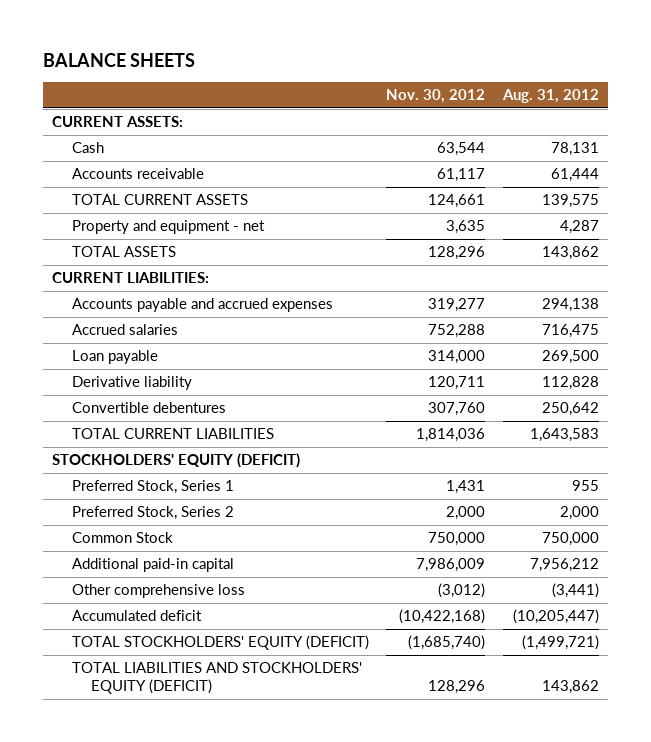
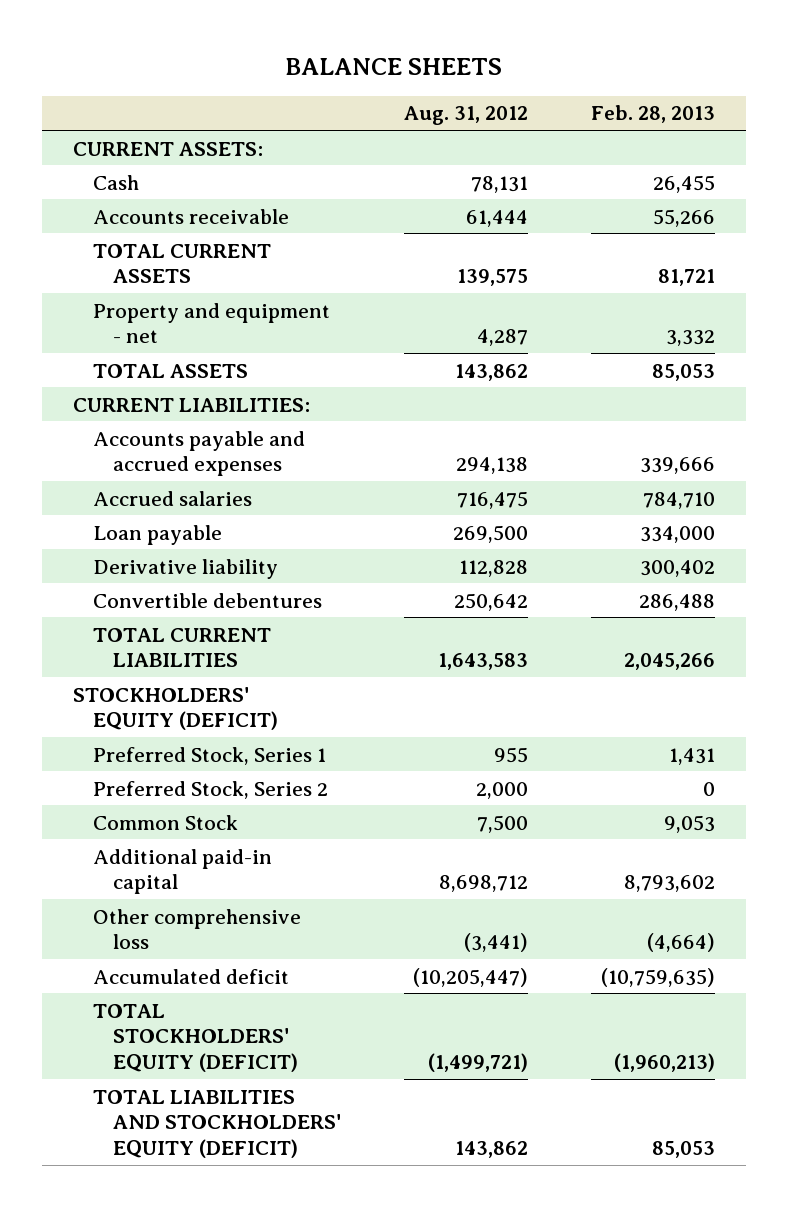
- | Nov. 30, 2012 | Aug. 31, 2012
+ | Aug. 31, 2012 | Feb. 28, 2013
- Common Stock | 750,000 | 750,000
- Additional paid-in capital | 7,986,009 | 7,956,212
+ Common Stock | 7,500 | 9,053
+ Additional paid-in capital | 8,698,712 | 8,793,602

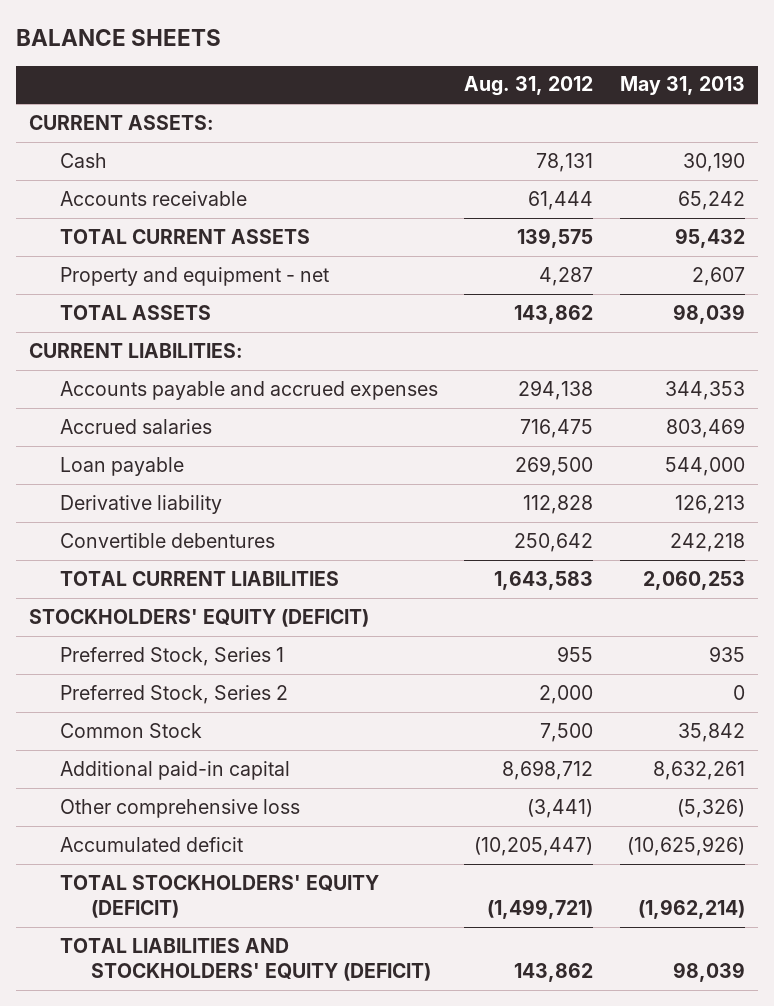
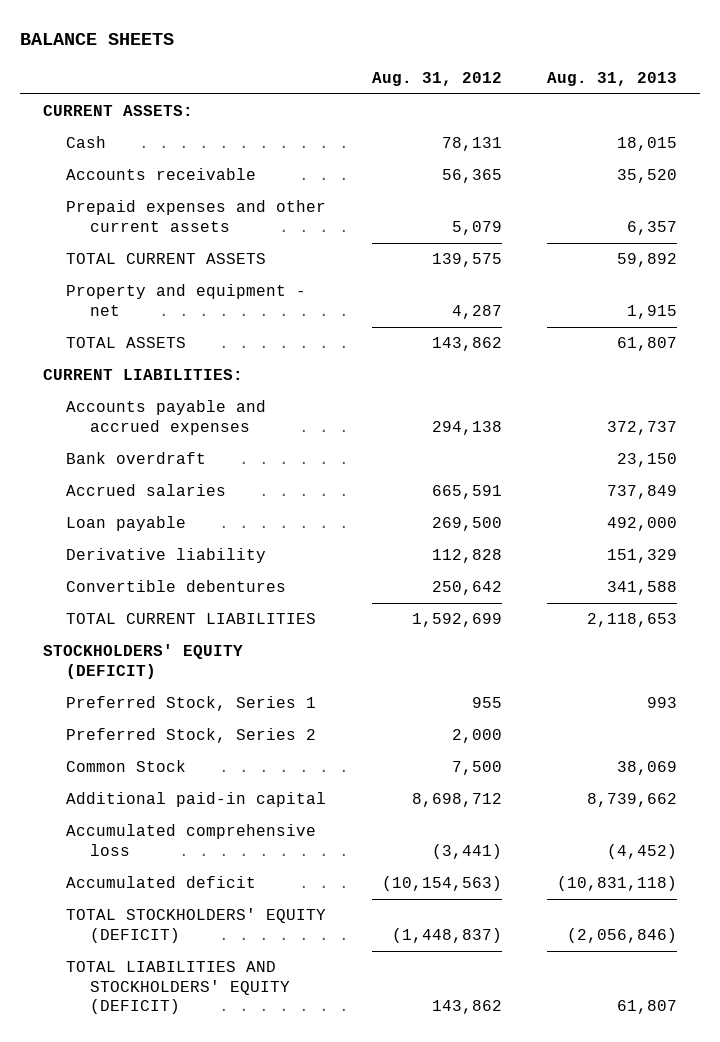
- | Aug. 31, 2012 | May 31, 2013
+ | Aug. 31, 2012 | Aug. 31, 2013
- Accounts receivable | 61,444 | 65,242
+ Accounts receivable | 56,365 | 35,520
+ Prepaid expenses and other current assets | 5,079 | 6,357
- Accrued salaries | 716,475 | 803,469
+ Bank overdraft | | 23,150
+ Accrued salaries | 665,591 | 737,849
- TOTAL CURRENT LIABILITIES | 1,643,583 | 2,060,253
+ TOTAL CURRENT LIABILITIES | 1,592,699 | 2,118,653
- Other comprehensive loss | (3,441) | (5,326)
- Accumulated deficit | (10,205,447) | (10,625,926)
- TOTAL STOCKHOLDERS' EQUITY (DEFICIT) | (1,499,721) | (1,962,214)
+ Accumulated comprehensive loss | (3,441) | (4,452)
+ Accumulated deficit | (10,154,563) | (10,831,118)
+ TOTAL STOCKHOLDERS' EQUITY (DEFICIT) | (1,448,837) | (2,056,846)

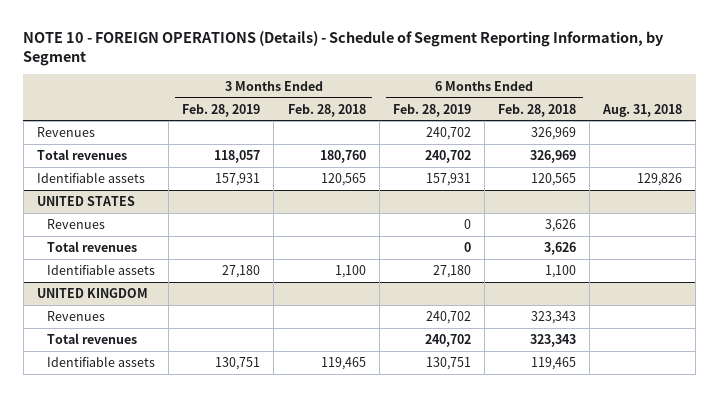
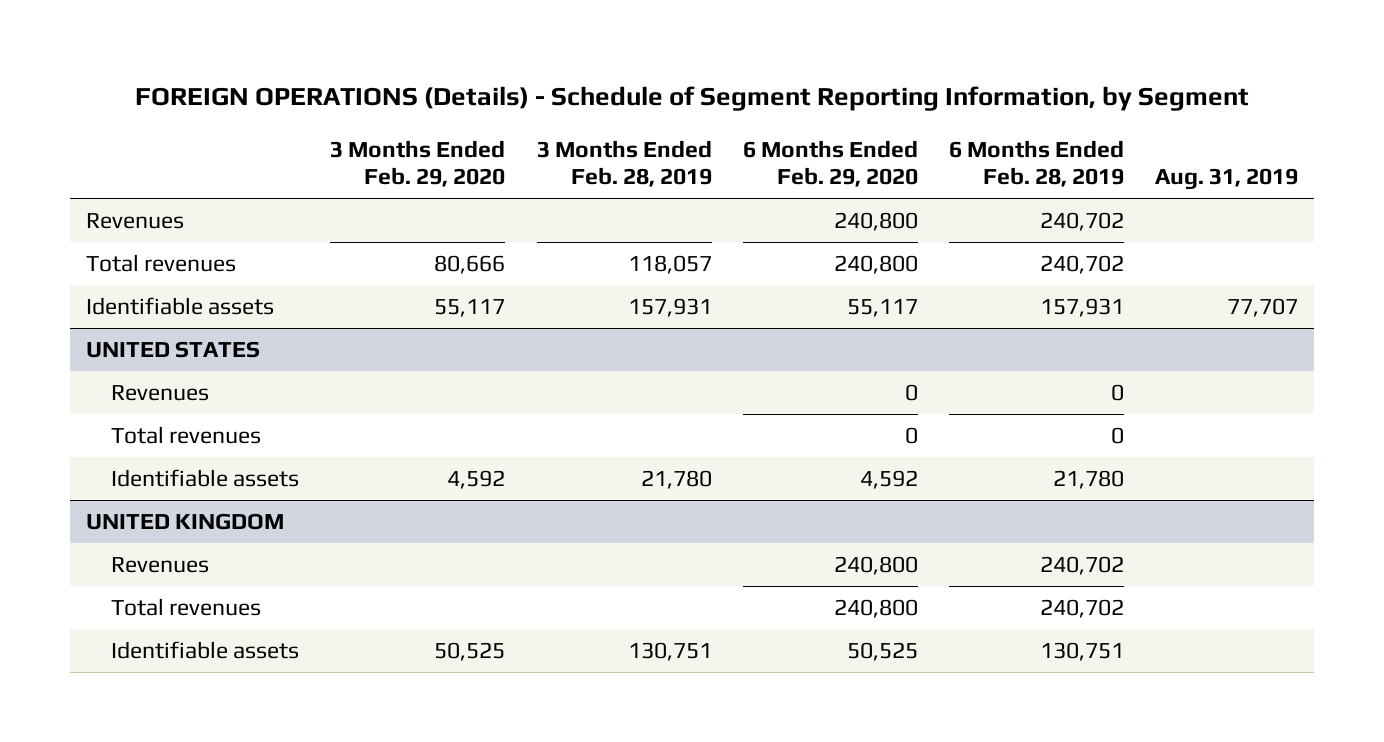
- NOTE 10 - FOREIGN OPERATIONS (Details) - Schedule of Segment Reporting Information, by Segment
+ FOREIGN OPERATIONS (Details) - Schedule of Segment Reporting Information, by Segment
- | 3 Months Ended Feb. 28, 2019 | 3 Months Ended Feb. 28, 2018 | 6 Months Ended Feb. 28, 2019 | 6 Months Ended Feb. 28, 2018 | Aug. 31, 2018
+ | 3 Months Ended Feb. 29, 2020 | 3 Months Ended Feb. 28, 2019 | 6 Months Ended Feb. 29, 2020 | 6 Months Ended Feb. 28, 2019 | Aug. 31, 2019
@ UNITED STATES
- Identifiable assets | 27,180 | 1,100 | 27,180 | 1,100 |
+ Identifiable assets | 4,592 | 21,780 | 4,592 | 21,780 |

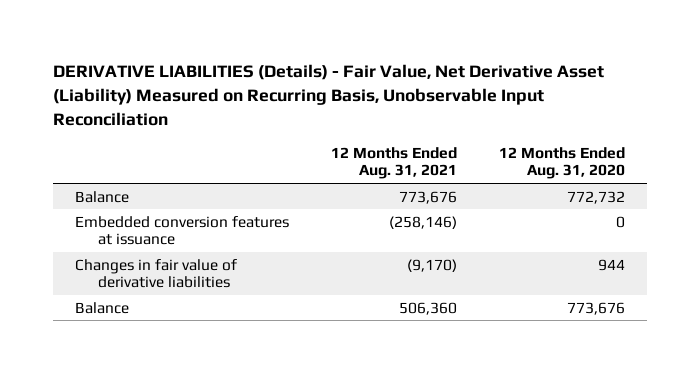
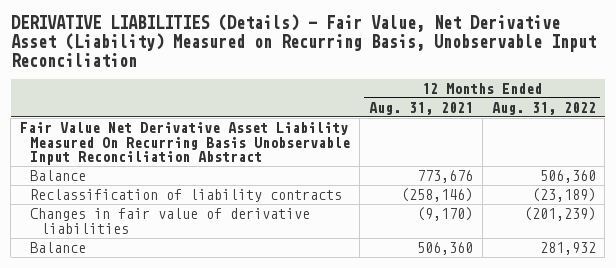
- | 12 Months Ended Aug. 31, 2021 | 12 Months Ended Aug. 31, 2020
+ | 12 Months Ended Aug. 31, 2021 | 12 Months Ended Aug. 31, 2022
+ Fair Value Net Derivative Asset Liability Measured On Recurring Basis Unobservable Input Reconciliation Abstract
- Embedded conversion features at issuance | (258,146) | 0
+ Reclassification of liability contracts | (258,146) | (23,189)

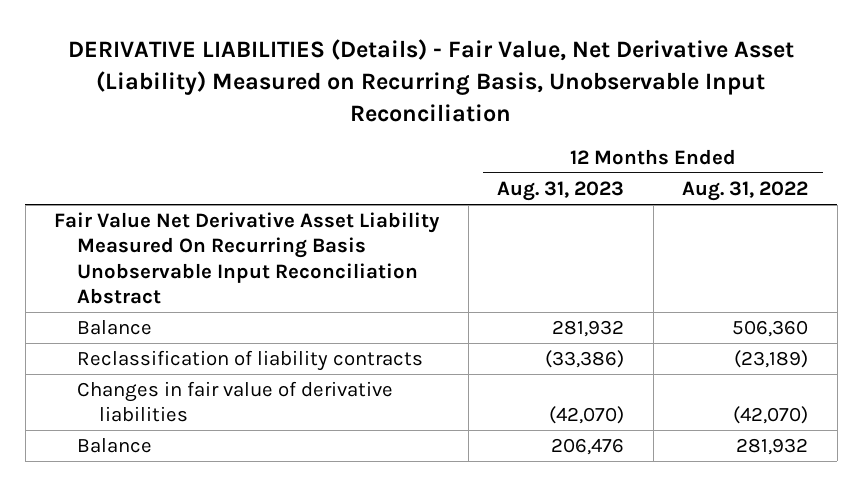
- | 12 Months Ended Aug. 31, 2021 | 12 Months Ended Aug. 31, 2022
+ | 12 Months Ended Aug. 31, 2023 | 12 Months Ended Aug. 31, 2022
- Changes in fair value of derivative liabilities | (9,170) | (201,239)
+ Changes in fair value of derivative liabilities | (42,070) | (42,070)

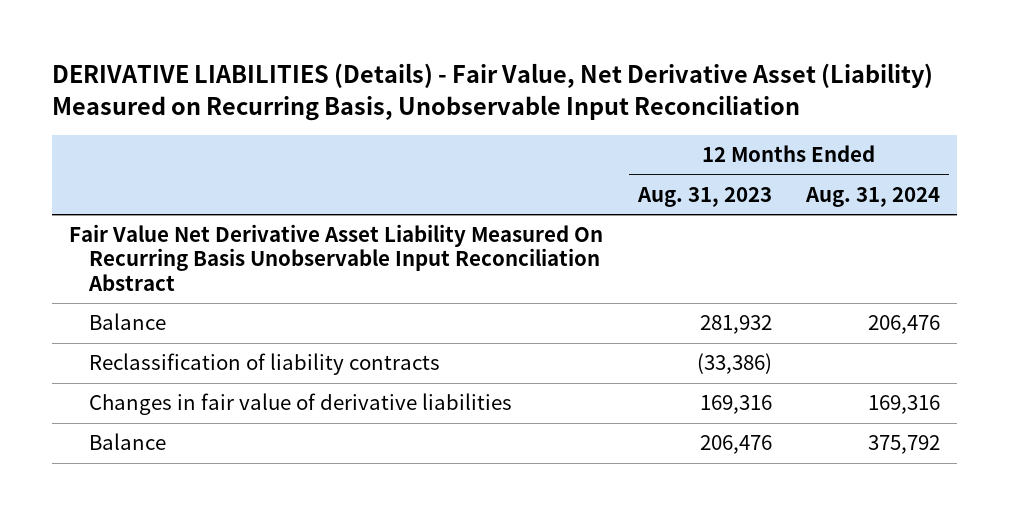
- | 12 Months Ended Aug. 31, 2023 | 12 Months Ended Aug. 31, 2022
+ | 12 Months Ended Aug. 31, 2023 | 12 Months Ended Aug. 31, 2024
- Changes in fair value of derivative liabilities | (42,070) | (42,070)
+ Changes in fair value of derivative liabilities | 169,316 | 169,316

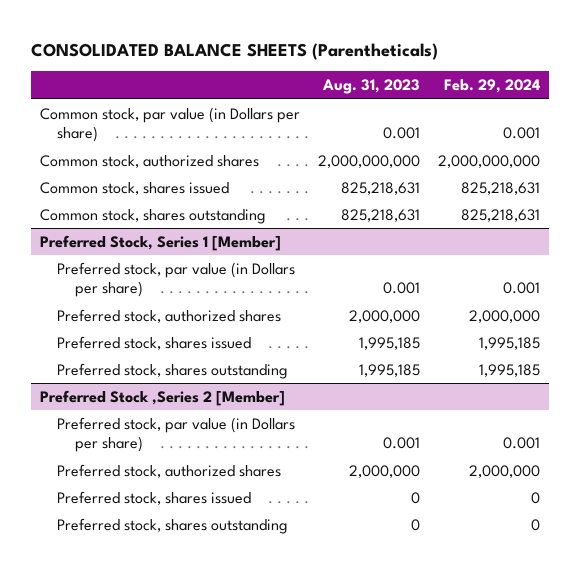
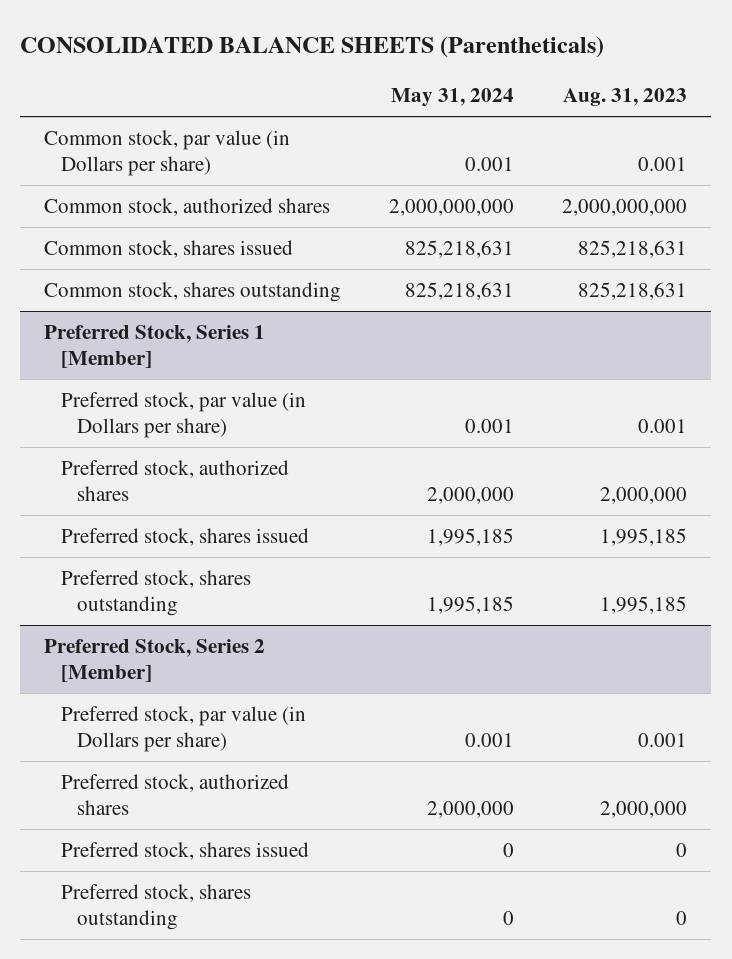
- | Aug. 31, 2023 | Feb. 29, 2024
+ | May 31, 2024 | Aug. 31, 2023
- Preferred Stock ,Series 2 [Member]
+ Preferred Stock, Series 2 [Member]

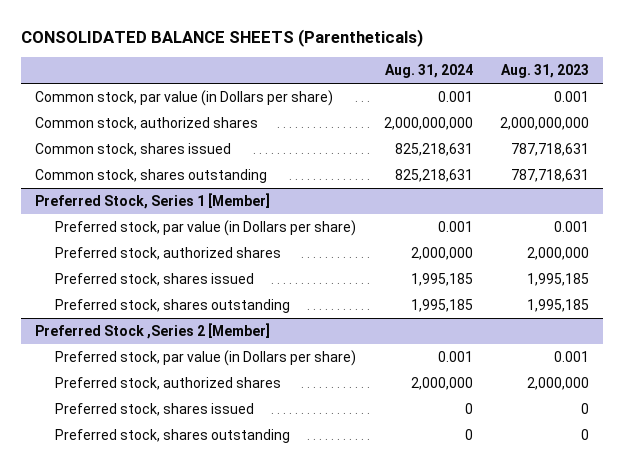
- | May 31, 2024 | Aug. 31, 2023
+ | Aug. 31, 2024 | Aug. 31, 2023
- Common stock, shares issued | 825,218,631 | 825,218,631
- Common stock, shares outstanding | 825,218,631 | 825,218,631
+ Common stock, shares issued | 825,218,631 | 787,718,631
+ Common stock, shares outstanding | 825,218,631 | 787,718,631
- Preferred Stock, Series 2 [Member]
+ Preferred Stock ,Series 2 [Member]

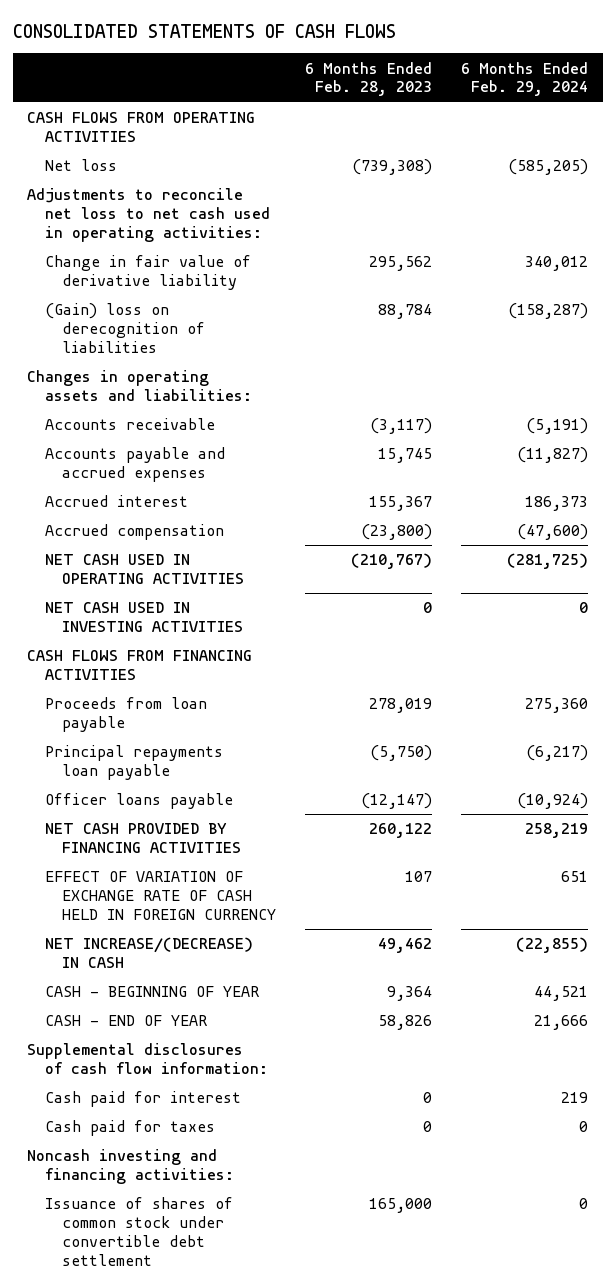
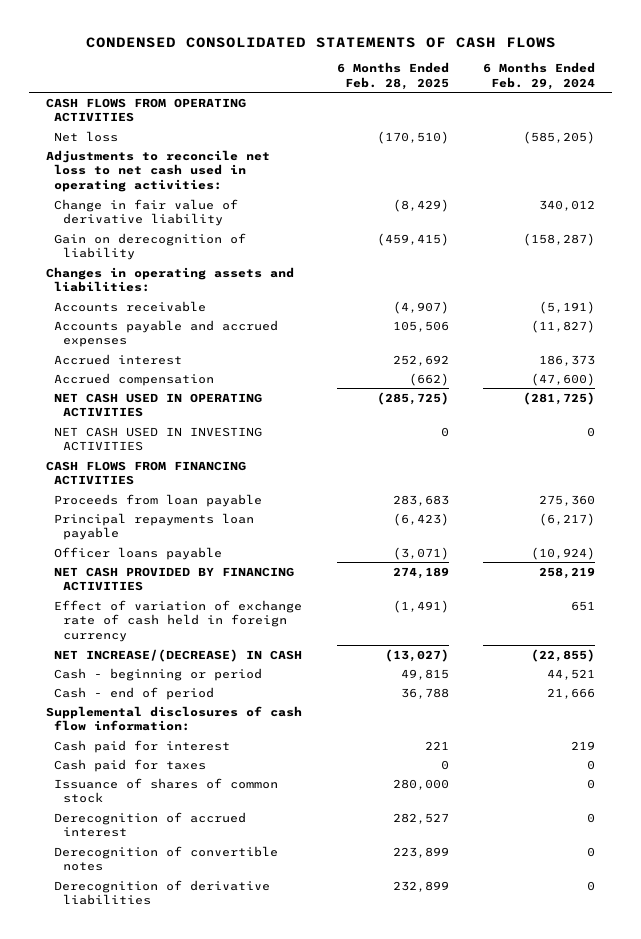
- CONSOLIDATED STATEMENTS OF CASH FLOWS
+ CONDENSED CONSOLIDATED STATEMENTS OF CASH FLOWS
- | 6 Months Ended Feb. 28, 2023 | 6 Months Ended Feb. 29, 2024
+ | 6 Months Ended Feb. 28, 2025 | 6 Months Ended Feb. 29, 2024
- (Gain) loss on derecognition of liabilities | 88,784 | (158,287)
+ Gain on derecognition of liability | (459,415) | (158,287)
- EFFECT OF VARIATION OF EXCHANGE RATE OF CASH HELD IN FOREIGN CURRENCY | 107 | 651
+ Effect of variation of exchange rate of cash held in foreign currency | (1,491) | 651
- CASH - BEGINNING OF YEAR | 9,364 | 44,521
- CASH - END OF YEAR | 58,826 | 21,666
+ Cash - beginning or period | 49,815 | 44,521
+ Cash - end of period | 36,788 | 21,666
- Noncash investing and financing activities:
- Issuance of shares of common stock under convertible debt settlement | 165,000 | 0
+ Issuance of shares of common stock | 280,000 | 0
+ Derecognition of accrued interest | 282,527 | 0
+ Derecognition of convertible notes | 223,899 | 0
+ Derecognition of derivative liabilities | 232,899 | 0

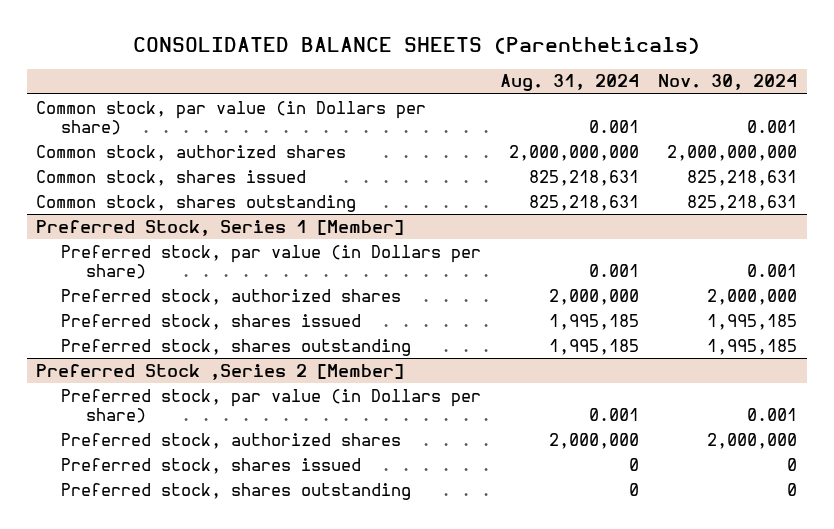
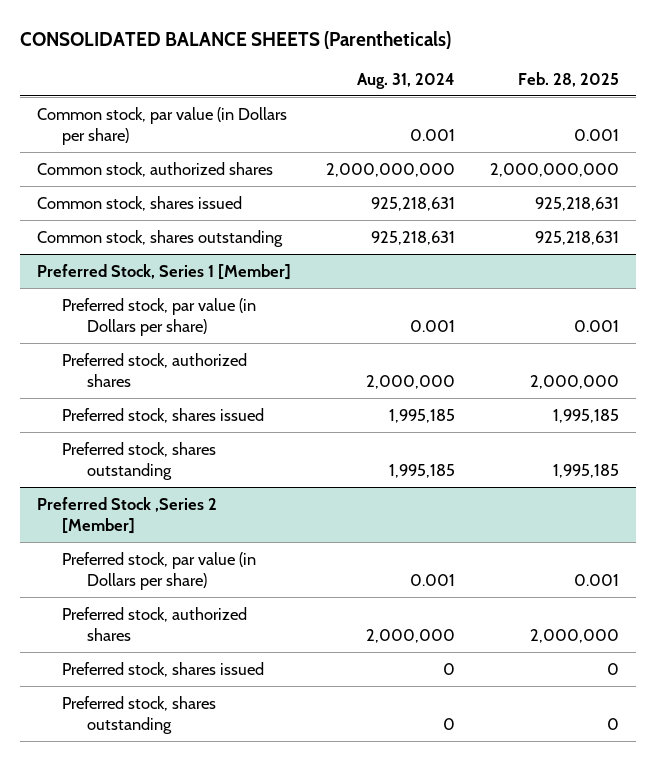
- | Aug. 31, 2024 | Nov. 30, 2024
+ | Aug. 31, 2024 | Feb. 28, 2025
- Common stock, shares issued | 825,218,631 | 825,218,631
- Common stock, shares outstanding | 825,218,631 | 825,218,631
+ Common stock, shares issued | 925,218,631 | 925,218,631
+ Common stock, shares outstanding | 925,218,631 | 925,218,631

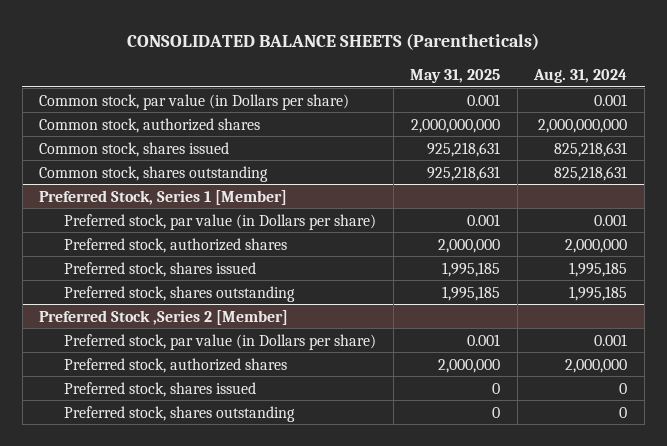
- | Aug. 31, 2024 | Feb. 28, 2025
+ | May 31, 2025 | Aug. 31, 2024
- Common stock, shares issued | 925,218,631 | 925,218,631
- Common stock, shares outstanding | 925,218,631 | 925,218,631
+ Common stock, shares issued | 925,218,631 | 825,218,631
+ Common stock, shares outstanding | 925,218,631 | 825,218,631

